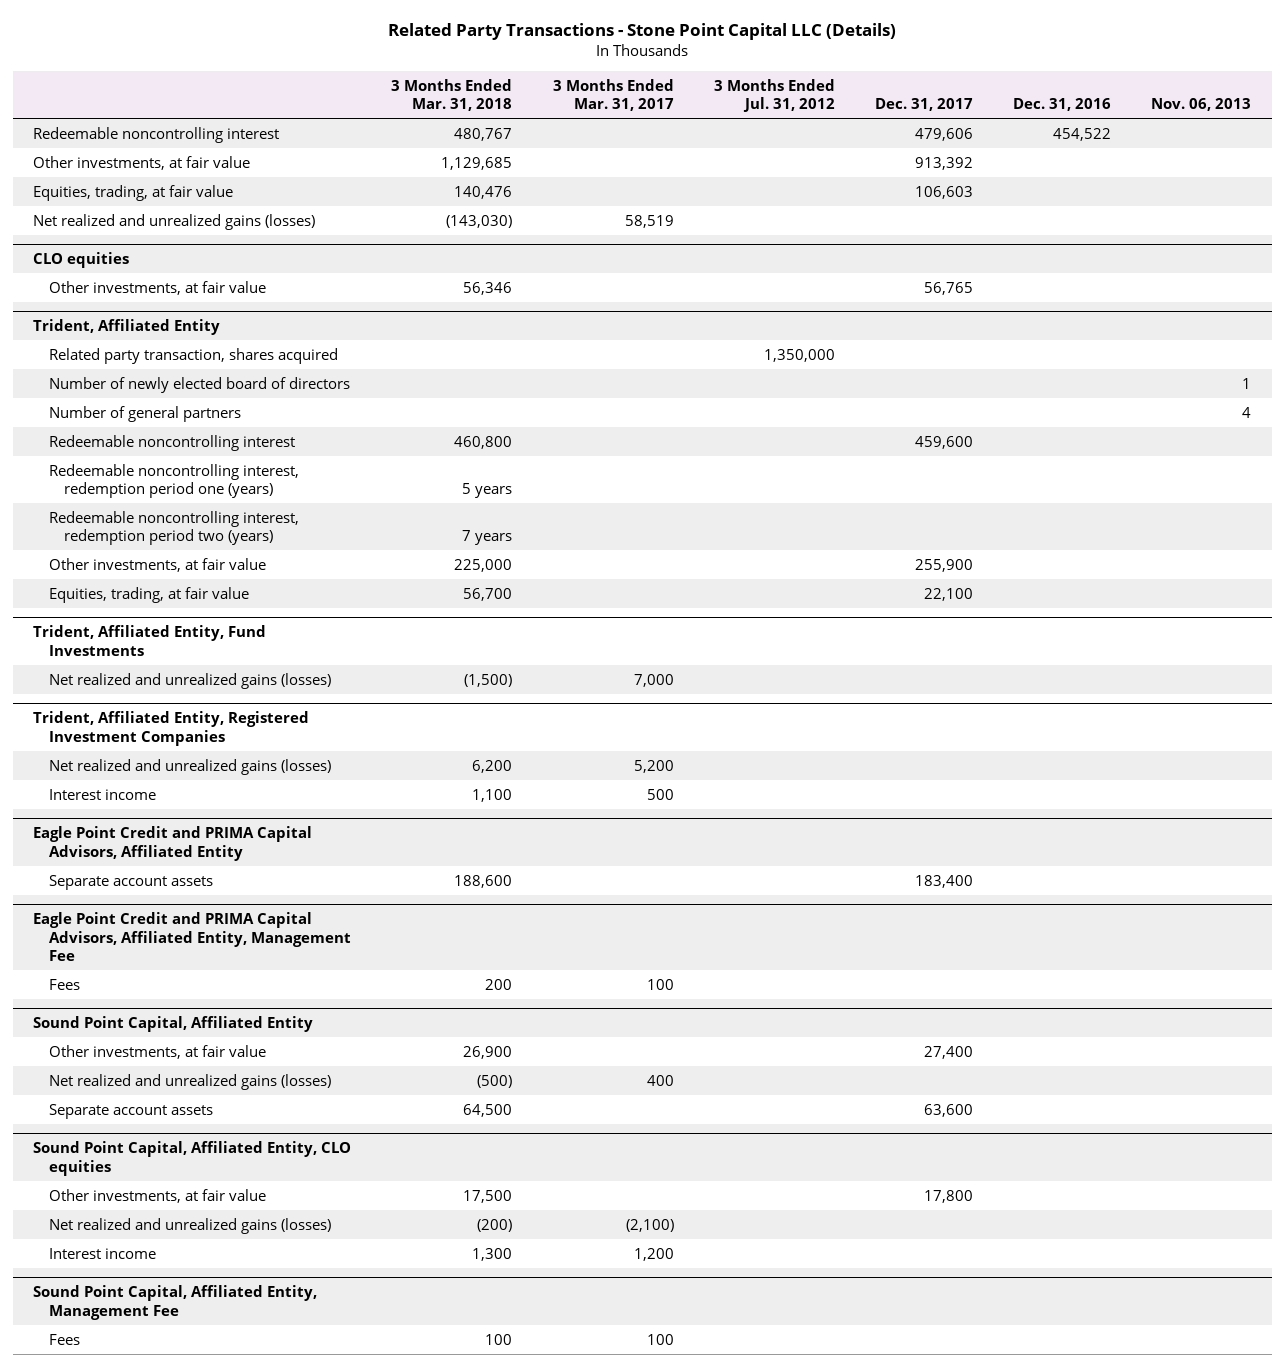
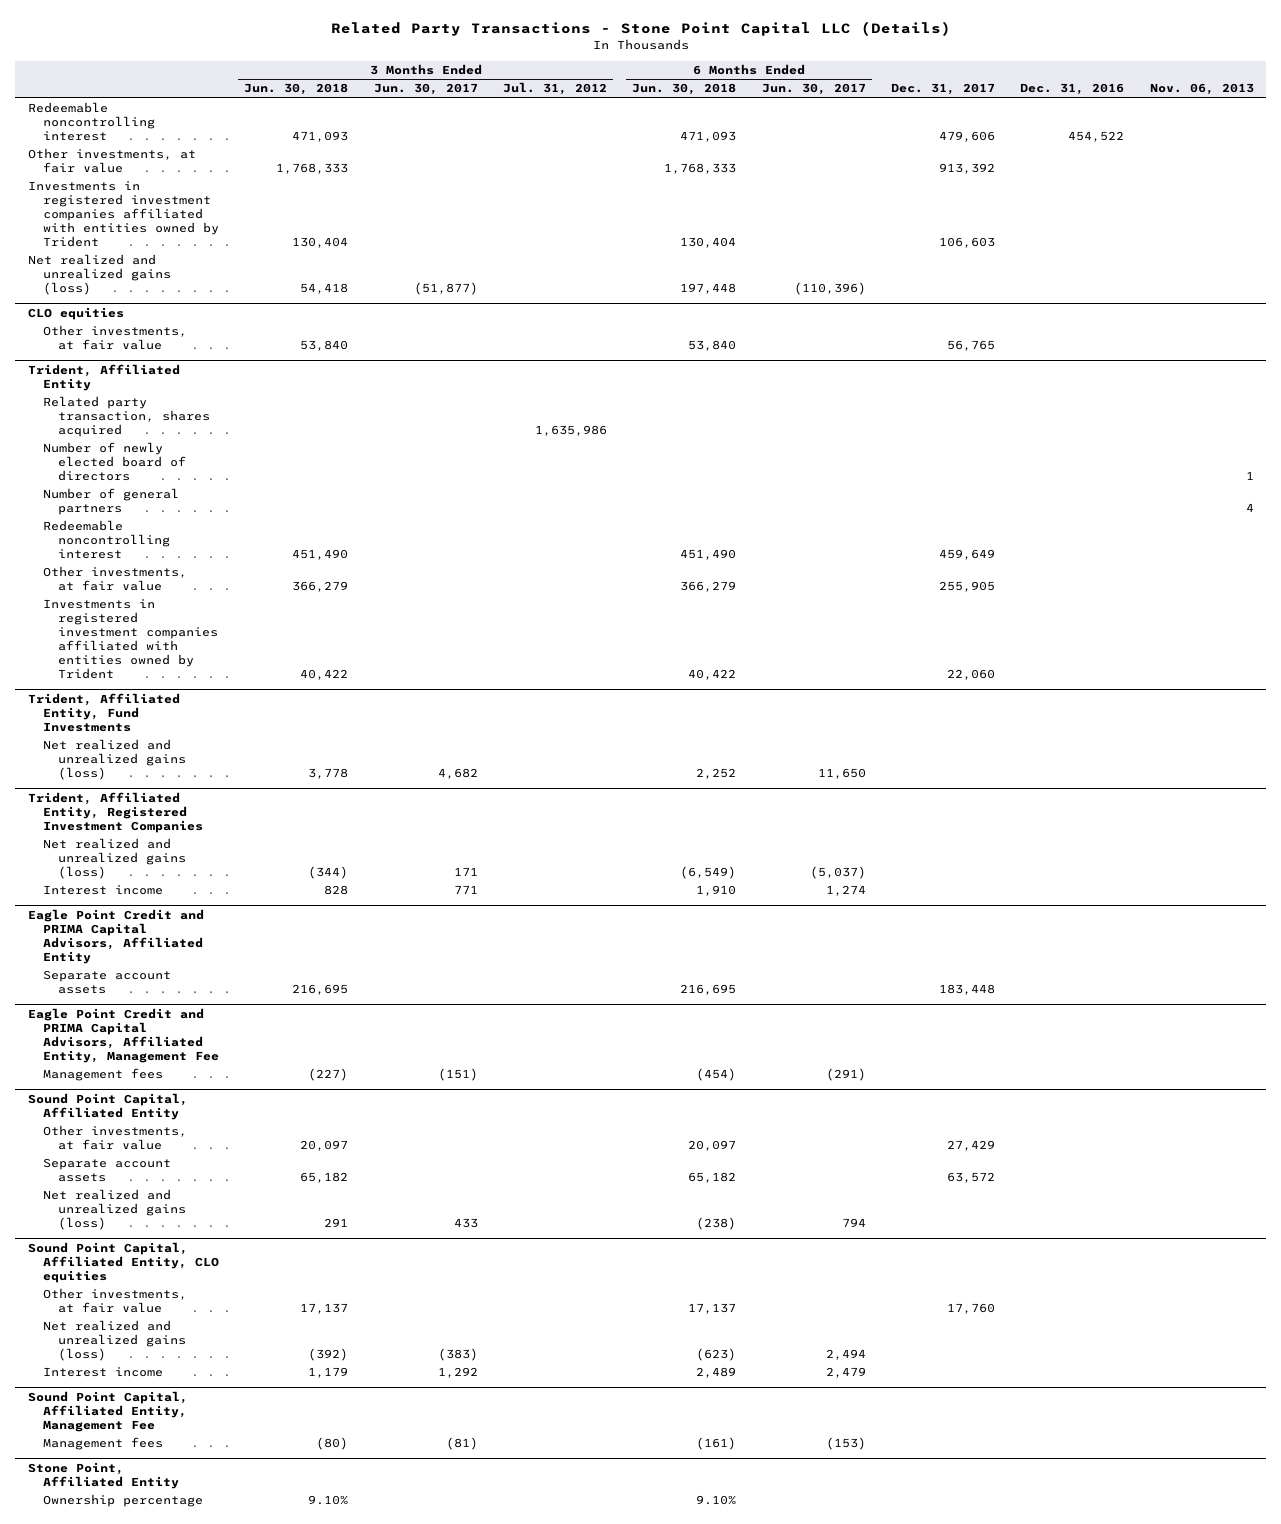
- | 3 Months Ended Mar. 31, 2018 | 3 Months Ended Mar. 31, 2017 | 3 Months Ended Jul. 31, 2012 | Dec. 31, 2017 | Dec. 31, 2016 | Nov. 06, 2013
+ | 3 Months Ended Jun. 30, 2018 | 3 Months Ended Jun. 30, 2017 | 3 Months Ended Jul. 31, 2012 | 6 Months Ended Jun. 30, 2018 | 6 Months Ended Jun. 30, 2017 | Dec. 31, 2017 | Dec. 31, 2016 | Nov. 06, 2013
- Equities, trading, at fair value | 140,476 | | | 106,603 | |
- Net realized and unrealized gains (losses) | (143,030) | 58,519 | | | |
+ Investments in registered investment companies affiliated with entities owned by Trident | 130,404 | | | 130,404 | | 106,603 | |
+ Net realized and unrealized gains (loss) | 54,418 | (51,877) | | 197,448 | (110,396) | | |
@ Trident, Affiliated Entity
- Related party transaction, shares acquired | | | 1,350,000 | | |
+ Related party transaction, shares acquired | | | 1,635,986 | | | | |
- Redeemable noncontrolling interest | 460,800 | | | 459,600 | |
- Redeemable noncontrolling interest, redemption period one (years) | 5 years | | | | |
- Redeemable noncontrolling interest, redemption period two (years) | 7 years | | | | |
- Other investments, at fair value | 225,000 | | | 255,900 | |
- Equities, trading, at fair value | 56,700 | | | 22,100 | |
+ Redeemable noncontrolling interest | 451,490 | | | 451,490 | | 459,649 | |
+ Other investments, at fair value | 366,279 | | | 366,279 | | 255,905 | |
+ Investments in registered investment companies affiliated with entities owned by Trident | 40,422 | | | 40,422 | | 22,060 | |
@ Trident, Affiliated Entity, Fund Investments
- Net realized and unrealized gains (losses) | (1,500) | 7,000 | | | |
+ Net realized and unrealized gains (loss) | 3,778 | 4,682 | | 2,252 | 11,650 | | |
@ Trident, Affiliated Entity, Registered Investment Companies
- Net realized and unrealized gains (losses) | 6,200 | 5,200 | | | |
+ Net realized and unrealized gains (loss) | (344) | 171 | | (6,549) | (5,037) | | |
@ Eagle Point Credit and PRIMA Capital Advisors, Affiliated Entity
- Separate account assets | 188,600 | | | 183,400 | |
+ Separate account assets | 216,695 | | | 216,695 | | 183,448 | |
@ Eagle Point Credit and PRIMA Capital Advisors, Affiliated Entity, Management Fee
- Fees | 200 | 100 | | | |
+ Management fees | (227) | (151) | | (454) | (291) | | |
@ Sound Point Capital, Affiliated Entity
- Other investments, at fair value | 26,900 | | | 27,400 | |
- Net realized and unrealized gains (losses) | (500) | 400 | | | |
- Separate account assets | 64,500 | | | 63,600 | |
+ Other investments, at fair value | 20,097 | | | 20,097 | | 27,429 | |
+ Separate account assets | 65,182 | | | 65,182 | | 63,572 | |
+ Net realized and unrealized gains (loss) | 291 | 433 | | (238) | 794 | | |
@ Sound Point Capital, Affiliated Entity, CLO equities
- Other investments, at fair value | 17,500 | | | 17,800 | |
- Net realized and unrealized gains (losses) | (200) | (2,100) | | | |
+ Other investments, at fair value | 17,137 | | | 17,137 | | 17,760 | |
+ Net realized and unrealized gains (loss) | (392) | (383) | | (623) | 2,494 | | |
@ Sound Point Capital, Affiliated Entity, Management Fee
- Fees | 100 | 100 | | | |
+ Management fees | (80) | (81) | | (161) | (153) | | |
+ Stone Point, Affiliated Entity
+ Ownership percentage | 9.10% | | | 9.10% | | | |

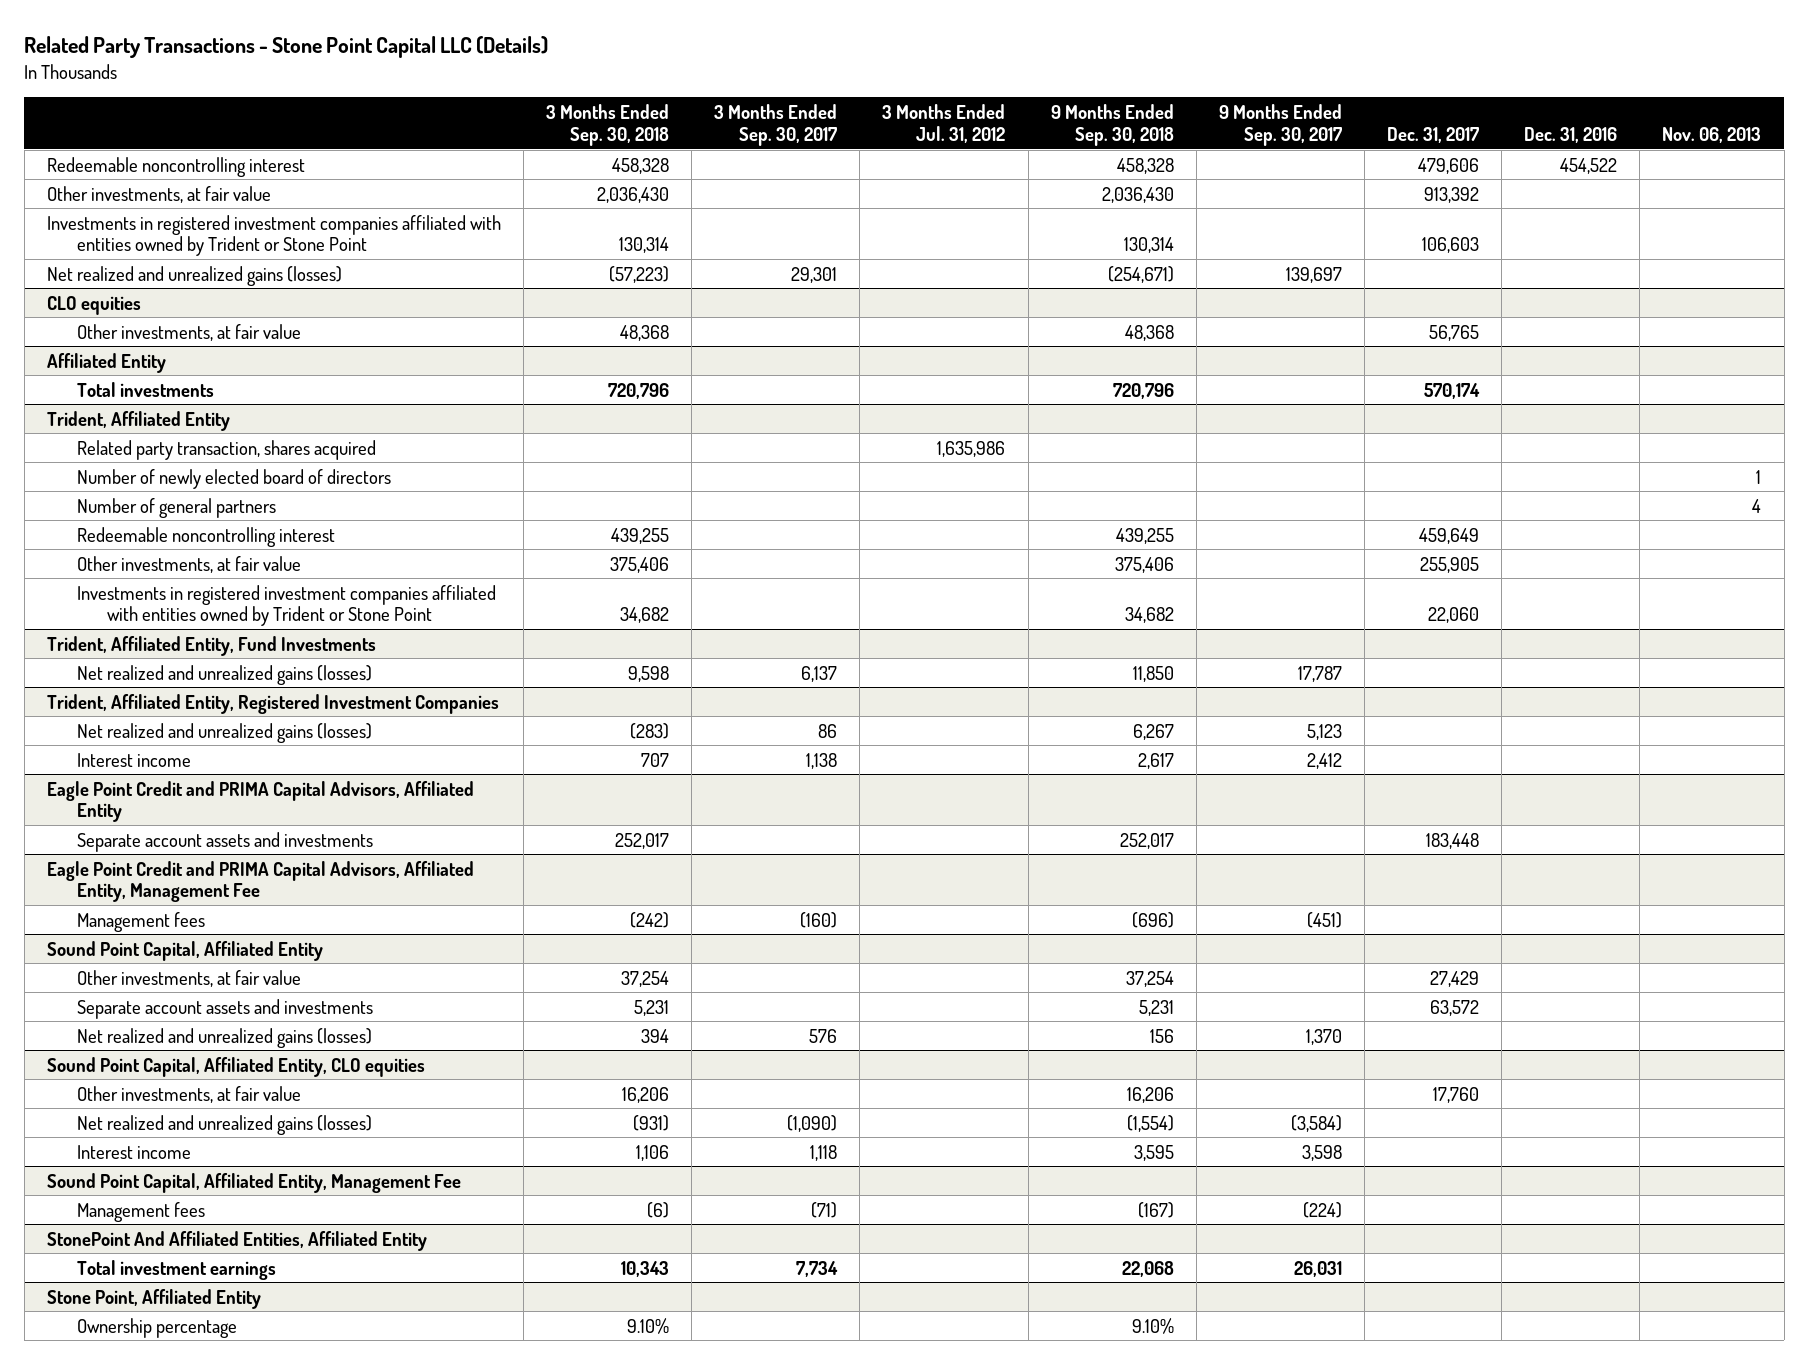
- | 3 Months Ended Jun. 30, 2018 | 3 Months Ended Jun. 30, 2017 | 3 Months Ended Jul. 31, 2012 | 6 Months Ended Jun. 30, 2018 | 6 Months Ended Jun. 30, 2017 | Dec. 31, 2017 | Dec. 31, 2016 | Nov. 06, 2013
+ | 3 Months Ended Sep. 30, 2018 | 3 Months Ended Sep. 30, 2017 | 3 Months Ended Jul. 31, 2012 | 9 Months Ended Sep. 30, 2018 | 9 Months Ended Sep. 30, 2017 | Dec. 31, 2017 | Dec. 31, 2016 | Nov. 06, 2013
- Investments in registered investment companies affiliated with entities owned by Trident | 130,404 | | | 130,404 | | 106,603 | |
- Net realized and unrealized gains (loss) | 54,418 | (51,877) | | 197,448 | (110,396) | | |
+ Investments in registered investment companies affiliated with entities owned by Trident or Stone Point | 130,314 | | | 130,314 | | 106,603 | |
+ Net realized and unrealized gains (losses) | (57,223) | 29,301 | | (254,671) | 139,697 | | |
+ Affiliated Entity
+ Total investments | 720,796 | | | 720,796 | | 570,174 | |
@ Trident, Affiliated Entity
- Investments in registered investment companies affiliated with entities owned by Trident | 40,422 | | | 40,422 | | 22,060 | |
+ Investments in registered investment companies affiliated with entities owned by Trident or Stone Point | 34,682 | | | 34,682 | | 22,060 | |
@ Trident, Affiliated Entity, Fund Investments
- Net realized and unrealized gains (loss) | 3,778 | 4,682 | | 2,252 | 11,650 | | |
+ Net realized and unrealized gains (losses) | 9,598 | 6,137 | | 11,850 | 17,787 | | |
@ Trident, Affiliated Entity, Registered Investment Companies
- Net realized and unrealized gains (loss) | (344) | 171 | | (6,549) | (5,037) | | |
+ Net realized and unrealized gains (losses) | (283) | 86 | | 6,267 | 5,123 | | |
@ Eagle Point Credit and PRIMA Capital Advisors, Affiliated Entity
- Separate account assets | 216,695 | | | 216,695 | | 183,448 | |
+ Separate account assets and investments | 252,017 | | | 252,017 | | 183,448 | |
@ Sound Point Capital, Affiliated Entity
- Separate account assets | 65,182 | | | 65,182 | | 63,572 | |
- Net realized and unrealized gains (loss) | 291 | 433 | | (238) | 794 | | |
+ Separate account assets and investments | 5,231 | | | 5,231 | | 63,572 | |
+ Net realized and unrealized gains (losses) | 394 | 576 | | 156 | 1,370 | | |
@ Sound Point Capital, Affiliated Entity, CLO equities
- Net realized and unrealized gains (loss) | (392) | (383) | | (623) | 2,494 | | |
+ Net realized and unrealized gains (losses) | (931) | (1,090) | | (1,554) | (3,584) | | |
+ StonePoint And Affiliated Entities, Affiliated Entity
+ Total investment earnings | 10,343 | 7,734 | | 22,068 | 26,031 | | |

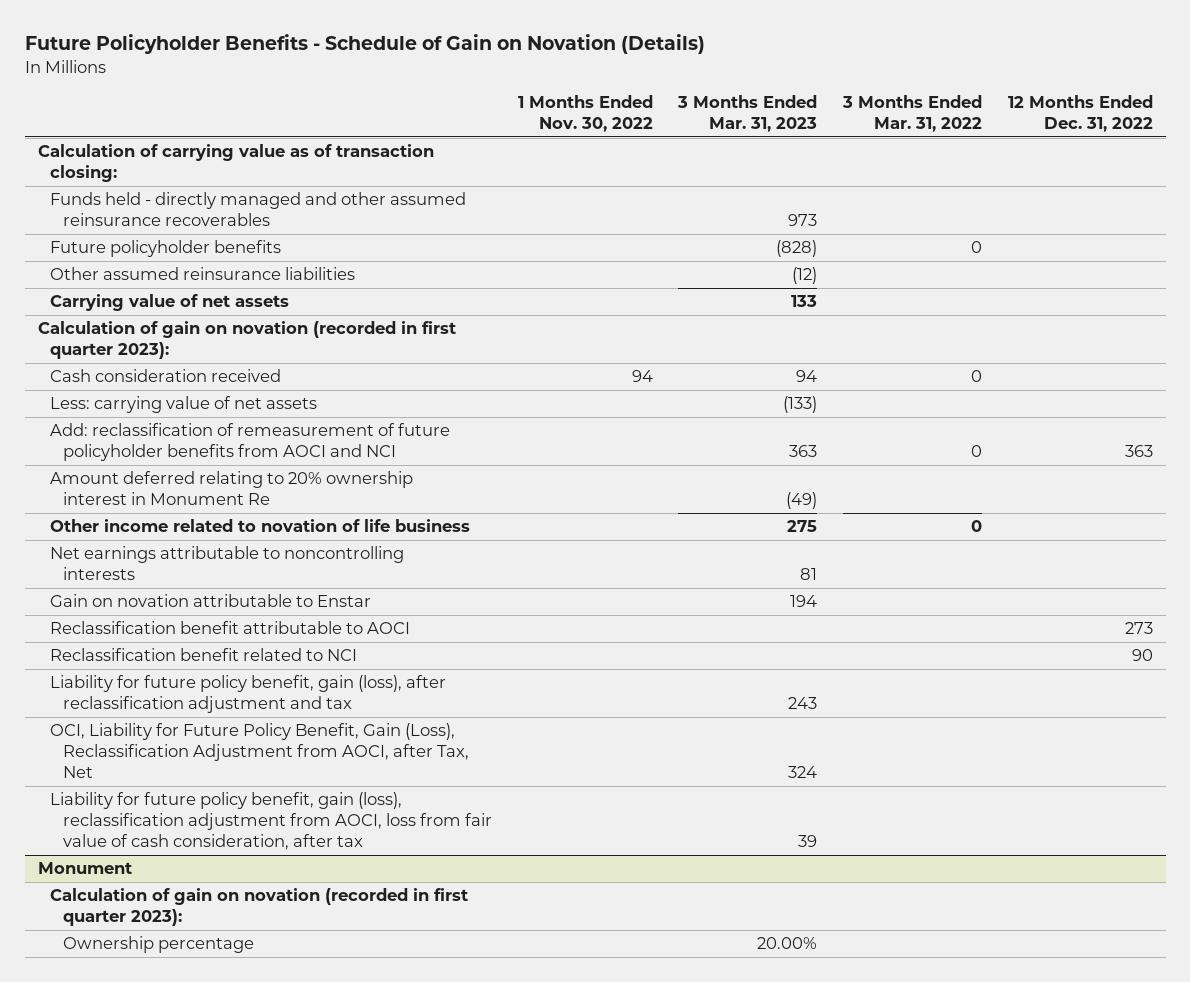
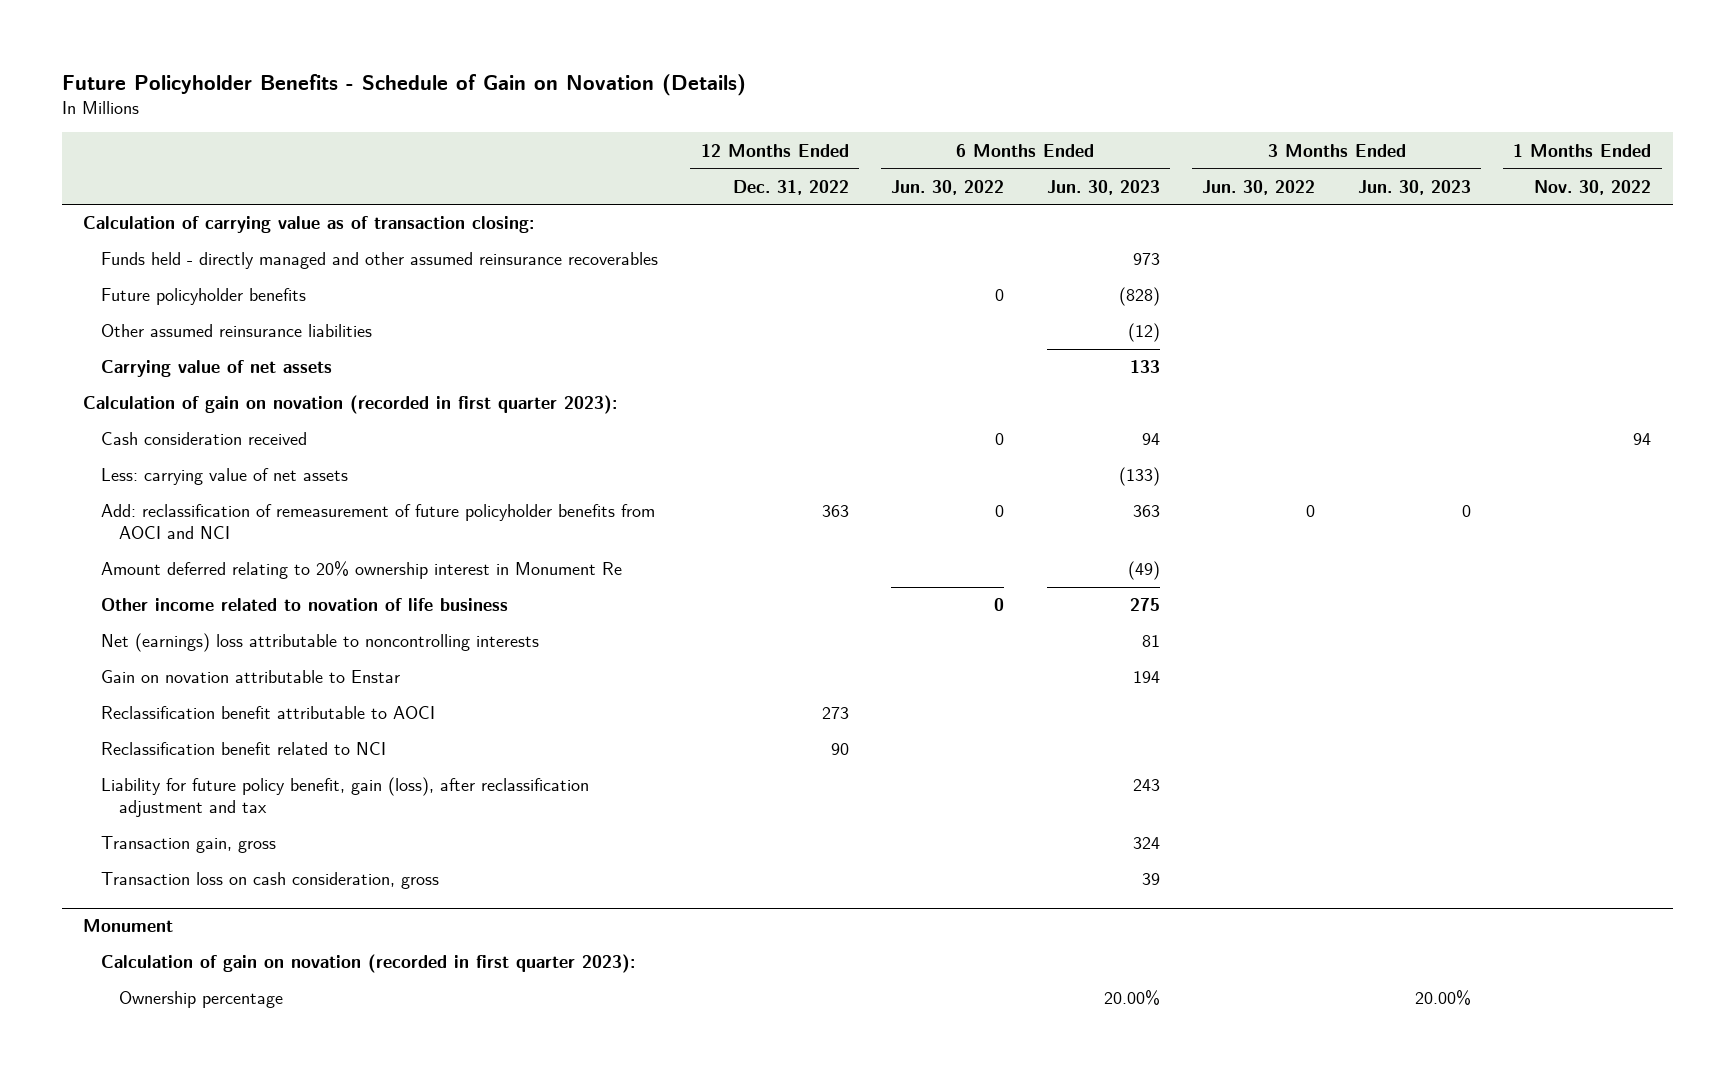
- | 1 Months Ended Nov. 30, 2022 | 3 Months Ended Mar. 31, 2023 | 3 Months Ended Mar. 31, 2022 | 12 Months Ended Dec. 31, 2022
+ | 12 Months Ended Dec. 31, 2022 | 6 Months Ended Jun. 30, 2022 | 6 Months Ended Jun. 30, 2023 | 3 Months Ended Jun. 30, 2022 | 3 Months Ended Jun. 30, 2023 | 1 Months Ended Nov. 30, 2022
- Net earnings attributable to noncontrolling interests | | 81 | |
+ Net (earnings) loss attributable to noncontrolling interests | | | 81 | | |
- OCI, Liability for Future Policy Benefit, Gain (Loss), Reclassification Adjustment from AOCI, after Tax, Net | | 324 | |
- Liability for future policy benefit, gain (loss), reclassification adjustment from AOCI, loss from fair value of cash consideration, after tax | | 39 | |
+ Transaction gain, gross | | | 324 | | |
+ Transaction loss on cash consideration, gross | | | 39 | | |

